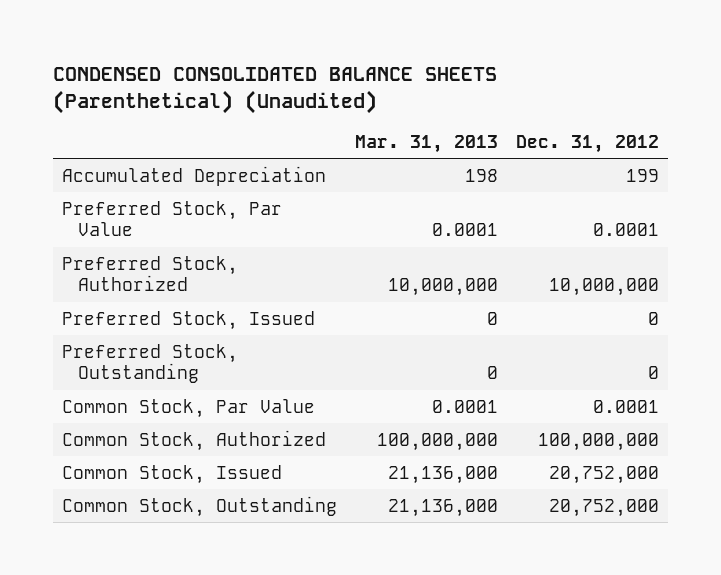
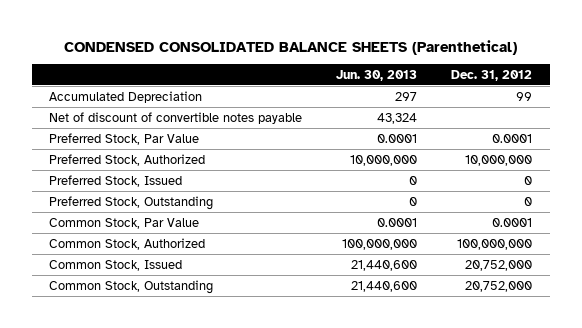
- CONDENSED CONSOLIDATED BALANCE SHEETS (Parenthetical) (Unaudited)
+ CONDENSED CONSOLIDATED BALANCE SHEETS (Parenthetical)
- | Mar. 31, 2013 | Dec. 31, 2012
+ | Jun. 30, 2013 | Dec. 31, 2012
- Accumulated Depreciation | 198 | 199
+ Accumulated Depreciation | 297 | 99
+ Net of discount of convertible notes payable | 43,324 |

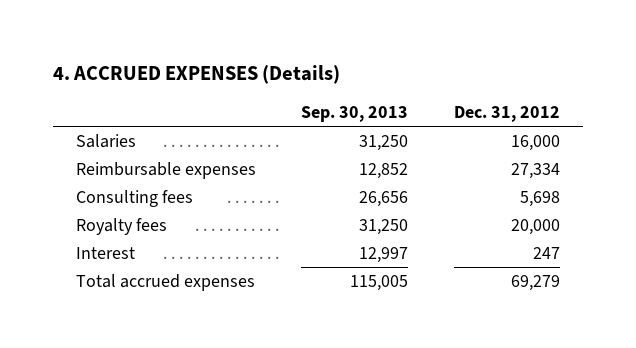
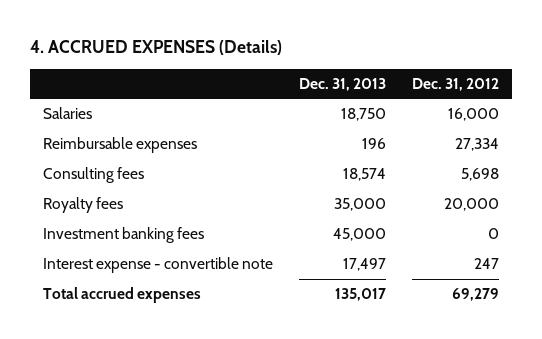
- | Sep. 30, 2013 | Dec. 31, 2012
+ | Dec. 31, 2013 | Dec. 31, 2012
- Interest | 12,997 | 247
+ Investment banking fees | 45,000 | 0
+ Interest expense - convertible note | 17,497 | 247

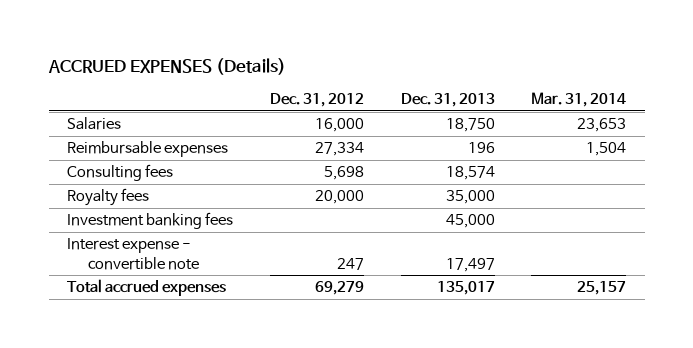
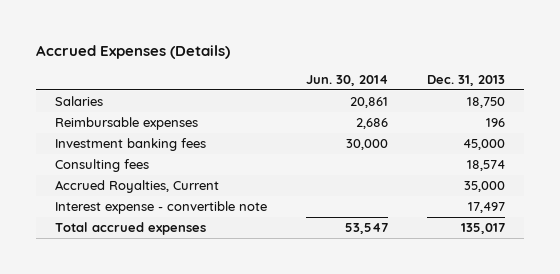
- ACCRUED EXPENSES (Details)
+ Accrued Expenses (Details)
- | Dec. 31, 2012 | Dec. 31, 2013 | Mar. 31, 2014
+ | Jun. 30, 2014 | Dec. 31, 2013
- Royalty fees | 20,000 | 35,000 |
moved down: Consulting fees | | 18,574
+ Accrued Royalties, Current | | 35,000

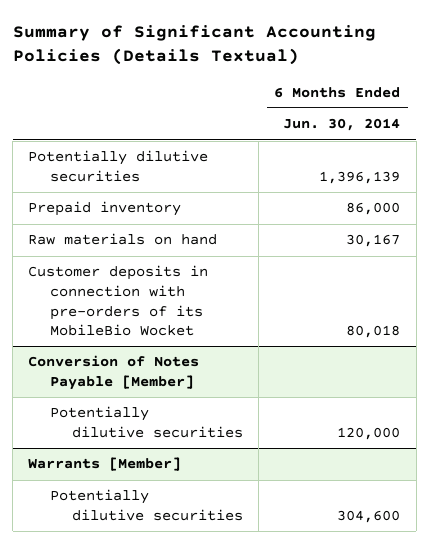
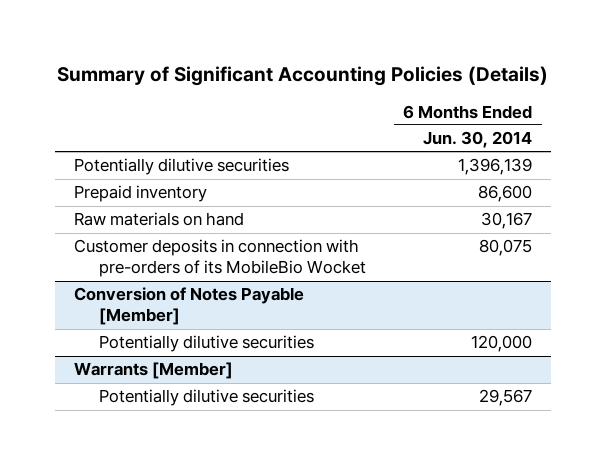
- Summary of Significant Accounting Policies (Details Textual)
+ Summary of Significant Accounting Policies (Details)
- Prepaid inventory | 86,000
+ Prepaid inventory | 86,600
- Customer deposits in connection with pre-orders of its MobileBio Wocket | 80,018
+ Customer deposits in connection with pre-orders of its MobileBio Wocket | 80,075
@ Warrants [Member]
- Potentially dilutive securities | 304,600
+ Potentially dilutive securities | 29,567

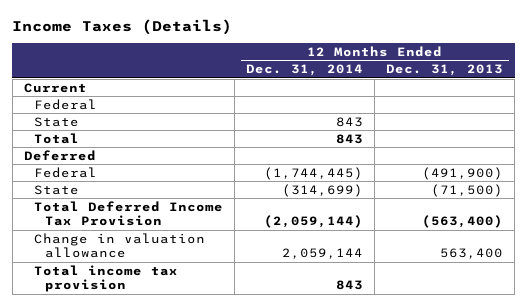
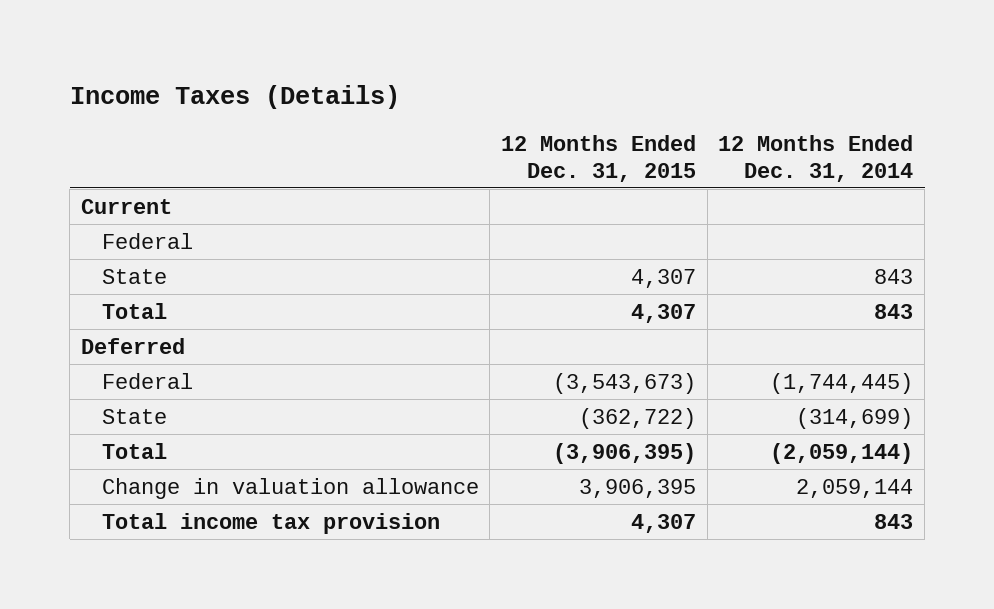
- | 12 Months Ended Dec. 31, 2014 | 12 Months Ended Dec. 31, 2013
+ | 12 Months Ended Dec. 31, 2015 | 12 Months Ended Dec. 31, 2014
- Total Deferred Income Tax Provision | (2,059,144) | (563,400)
+ Total | (3,906,395) | (2,059,144)

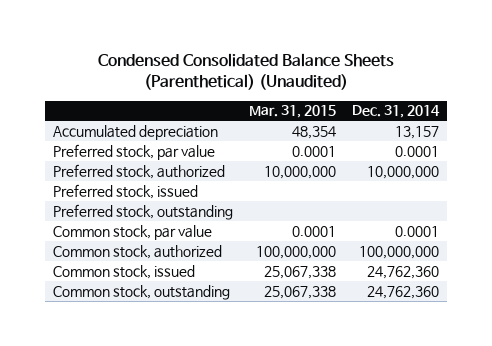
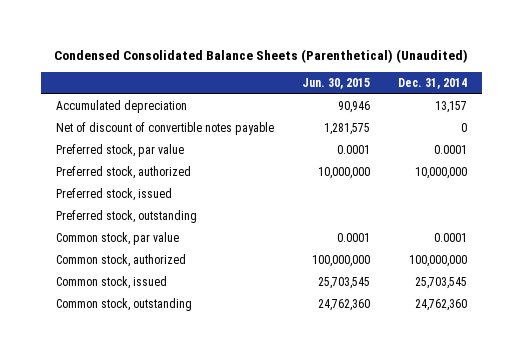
- | Mar. 31, 2015 | Dec. 31, 2014
+ | Jun. 30, 2015 | Dec. 31, 2014
+ Net of discount of convertible notes payable | 1,281,575 | 0
- Common stock, issued | 25,067,338 | 24,762,360
+ Common stock, issued | 25,703,545 | 25,703,545

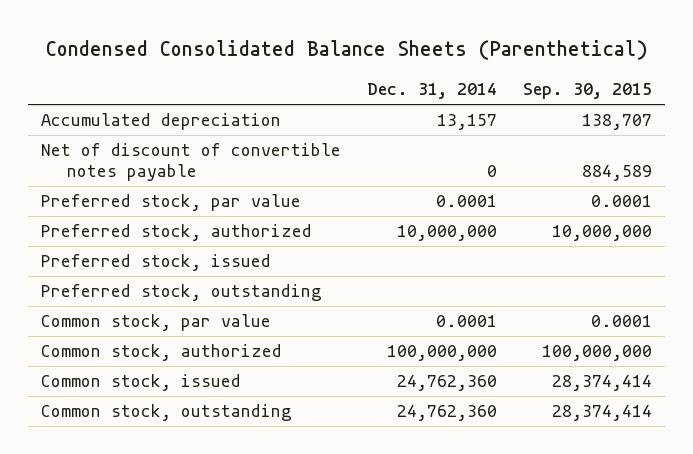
- Condensed Consolidated Balance Sheets (Parenthetical) (Unaudited)
+ Condensed Consolidated Balance Sheets (Parenthetical)
- | Jun. 30, 2015 | Dec. 31, 2014
+ | Dec. 31, 2014 | Sep. 30, 2015
- Common stock, issued | 25,703,545 | 25,703,545
+ Common stock, issued | 24,762,360 | 28,374,414

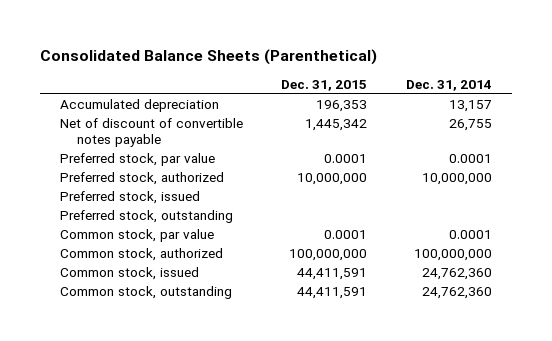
- Condensed Consolidated Balance Sheets (Parenthetical)
+ Consolidated Balance Sheets (Parenthetical)
- | Dec. 31, 2014 | Sep. 30, 2015
+ | Dec. 31, 2015 | Dec. 31, 2014
- Net of discount of convertible notes payable | 0 | 884,589
+ Net of discount of convertible notes payable | 1,445,342 | 26,755

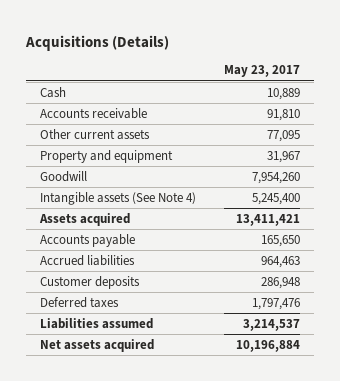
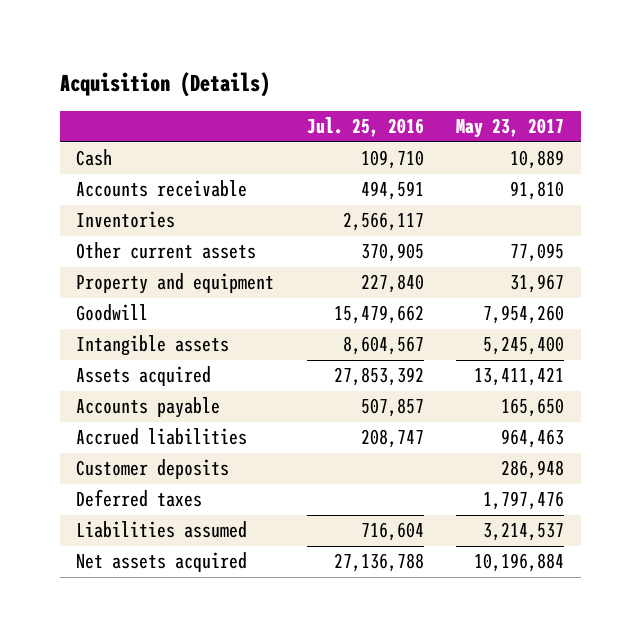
- Acquisitions (Details)
+ Acquisition (Details)
- | May 23, 2017
+ | Jul. 25, 2016 | May 23, 2017
+ Inventories | 2,566,117 |
- Intangible assets (See Note 4) | 5,245,400
+ Intangible assets | 8,604,567 | 5,245,400

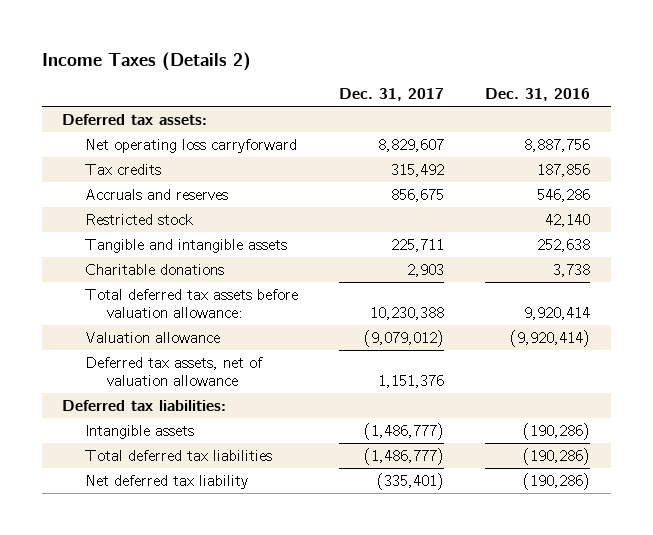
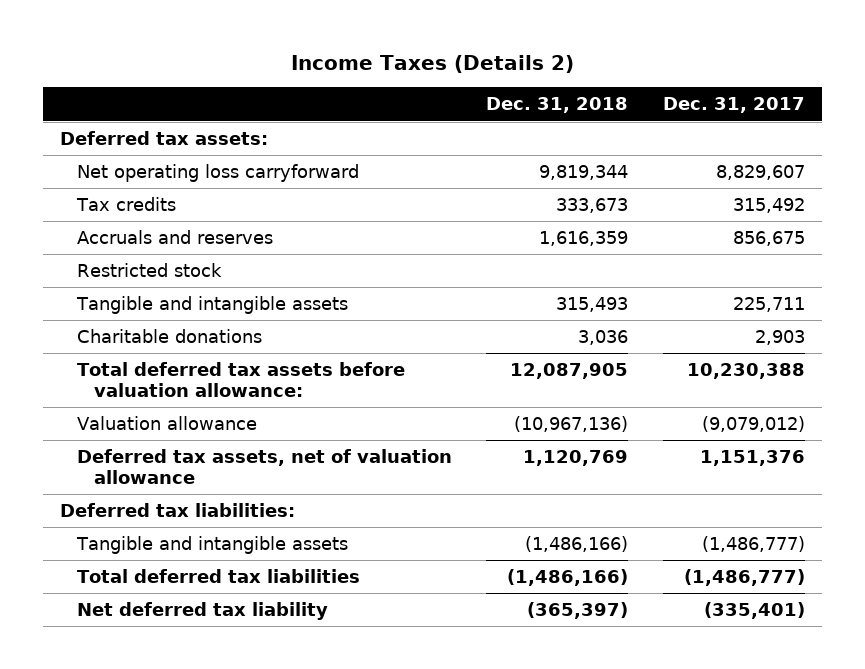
- | Dec. 31, 2017 | Dec. 31, 2016
+ | Dec. 31, 2018 | Dec. 31, 2017
- Intangible assets | (1,486,777) | (190,286)
+ Tangible and intangible assets | (1,486,166) | (1,486,777)

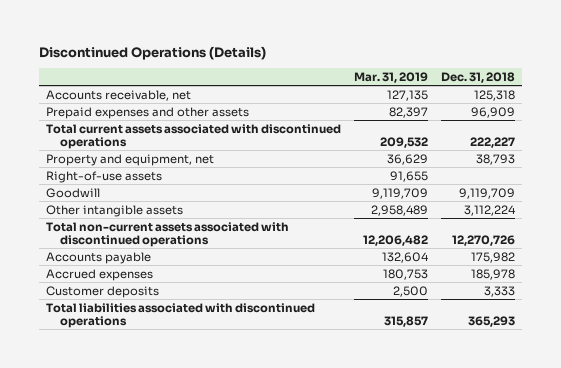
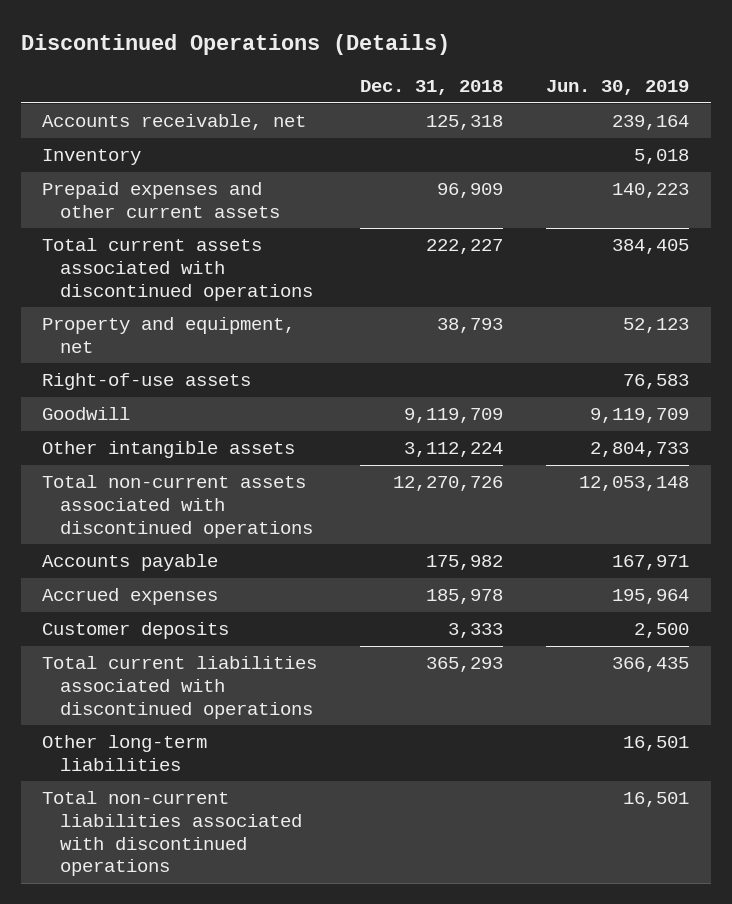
- | Mar. 31, 2019 | Dec. 31, 2018
+ | Dec. 31, 2018 | Jun. 30, 2019
- Prepaid expenses and other assets | 82,397 | 96,909
+ Inventory | | 5,018
+ Prepaid expenses and other current assets | 96,909 | 140,223
- Total liabilities associated with discontinued operations | 315,857 | 365,293
+ Total current liabilities associated with discontinued operations | 365,293 | 366,435
+ Other long-term liabilities | | 16,501
+ Total non-current liabilities associated with discontinued operations | | 16,501

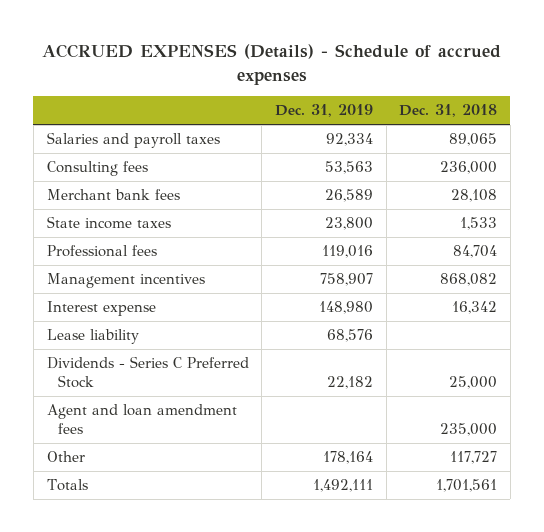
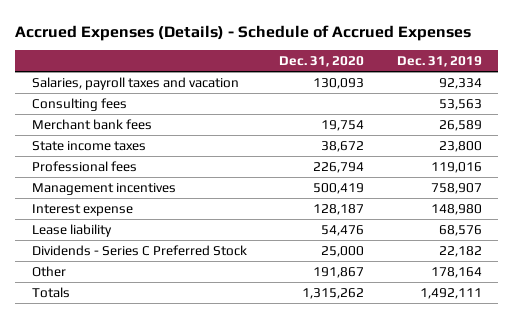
- ACCRUED EXPENSES (Details) - Schedule of accrued expenses
+ Accrued Expenses (Details) - Schedule of Accrued Expenses
- | Dec. 31, 2019 | Dec. 31, 2018
+ | Dec. 31, 2020 | Dec. 31, 2019
- Salaries and payroll taxes | 92,334 | 89,065
+ Salaries, payroll taxes and vacation | 130,093 | 92,334
- Agent and loan amendment fees | | 235,000

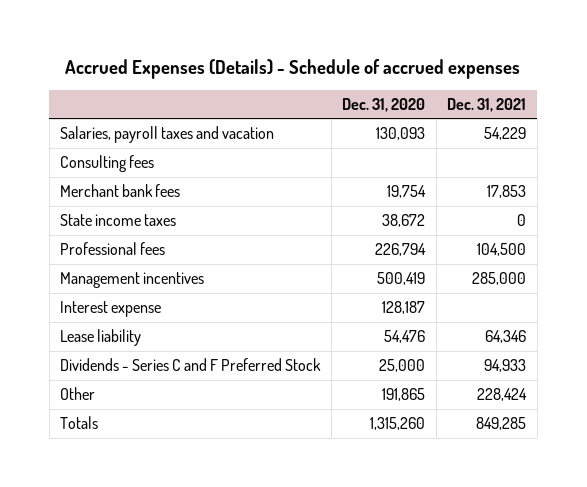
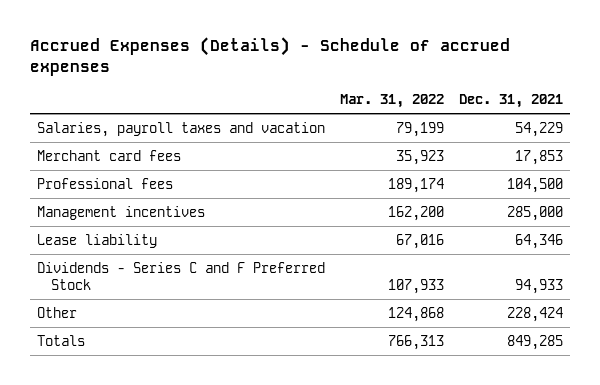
- | Dec. 31, 2020 | Dec. 31, 2021
+ | Mar. 31, 2022 | Dec. 31, 2021
- Consulting fees
- Merchant bank fees | 19,754 | 17,853
- State income taxes | 38,672 | 0
+ Merchant card fees | 35,923 | 17,853
- Interest expense | 128,187 |

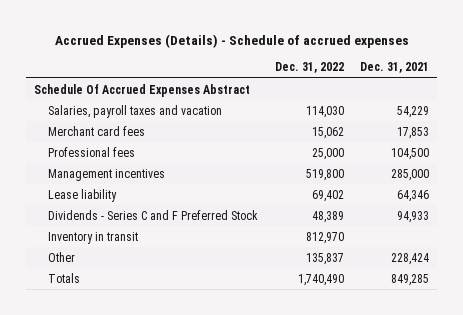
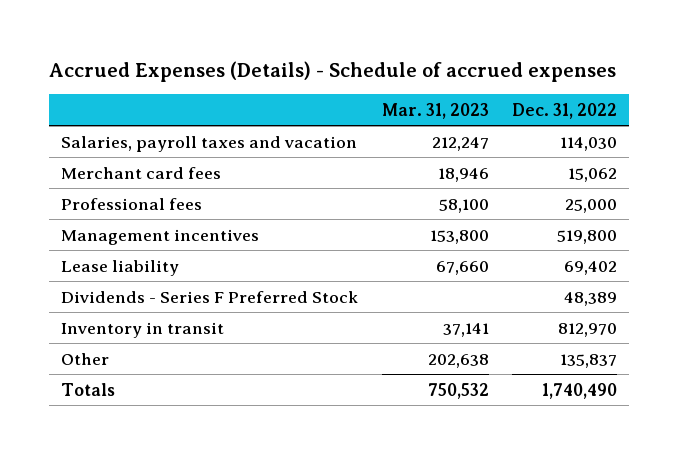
- | Dec. 31, 2022 | Dec. 31, 2021
+ | Mar. 31, 2023 | Dec. 31, 2022
- Schedule Of Accrued Expenses Abstract
- Dividends - Series C and F Preferred Stock | 48,389 | 94,933
+ Dividends - Series F Preferred Stock | | 48,389

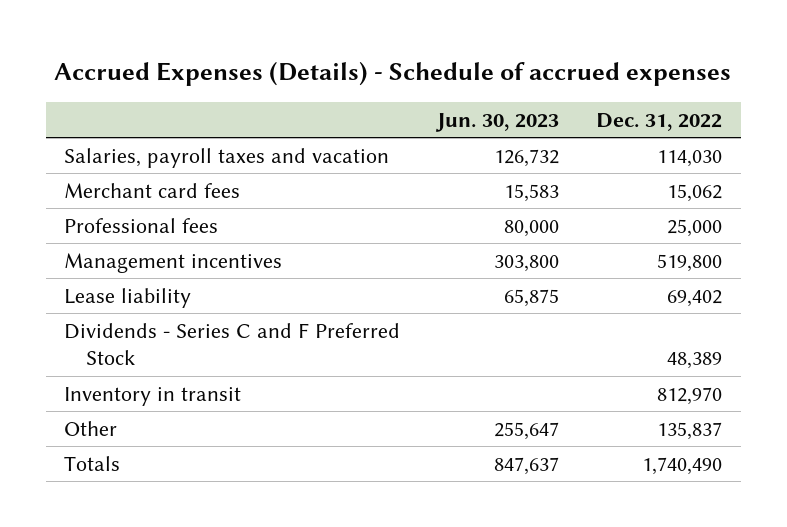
- | Mar. 31, 2023 | Dec. 31, 2022
+ | Jun. 30, 2023 | Dec. 31, 2022
- Dividends - Series F Preferred Stock | | 48,389
+ Dividends - Series C and F Preferred Stock | | 48,389

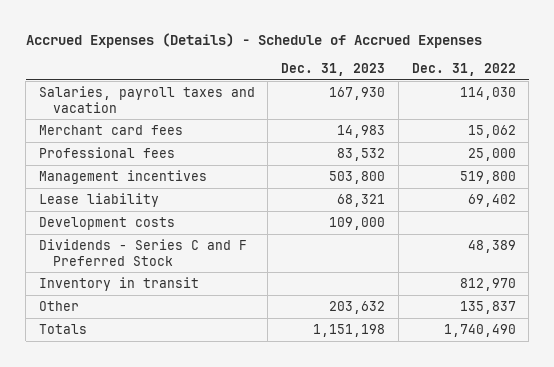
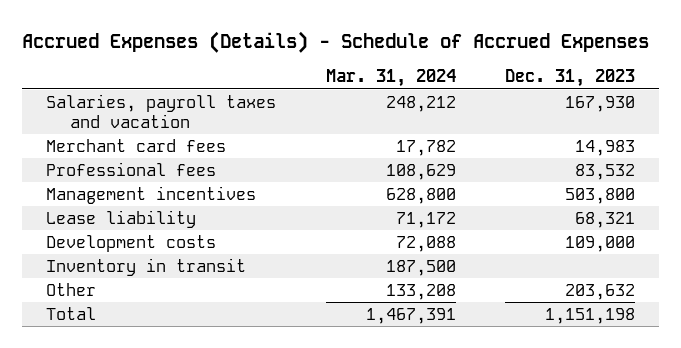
- | Dec. 31, 2023 | Dec. 31, 2022
+ | Mar. 31, 2024 | Dec. 31, 2023
- Dividends - Series C and F Preferred Stock | | 48,389
- Totals | 1,151,198 | 1,740,490
+ Total | 1,467,391 | 1,151,198

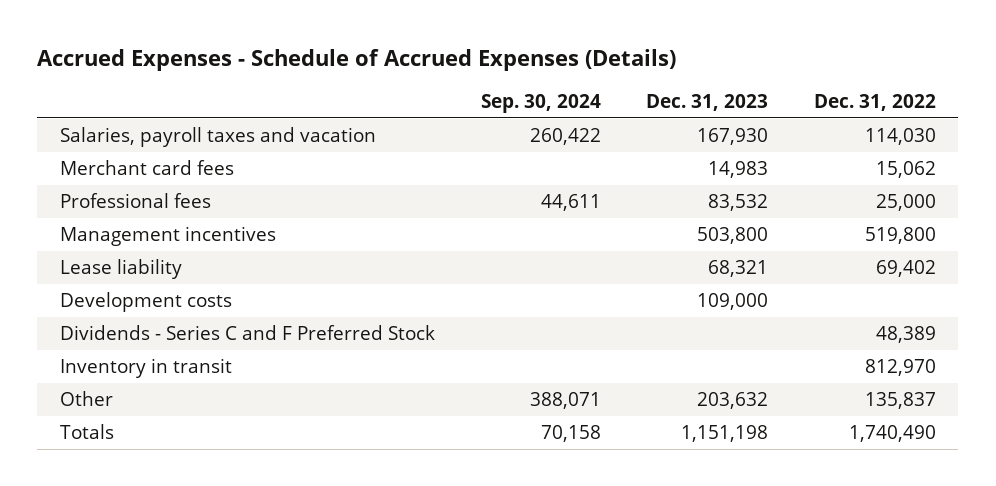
- Accrued Expenses (Details) - Schedule of Accrued Expenses
+ Accrued Expenses - Schedule of Accrued Expenses (Details)
- | Mar. 31, 2024 | Dec. 31, 2023
+ | Sep. 30, 2024 | Dec. 31, 2023 | Dec. 31, 2022
+ Dividends - Series C and F Preferred Stock | | | 48,389
- Total | 1,467,391 | 1,151,198
+ Totals | 70,158 | 1,151,198 | 1,740,490

